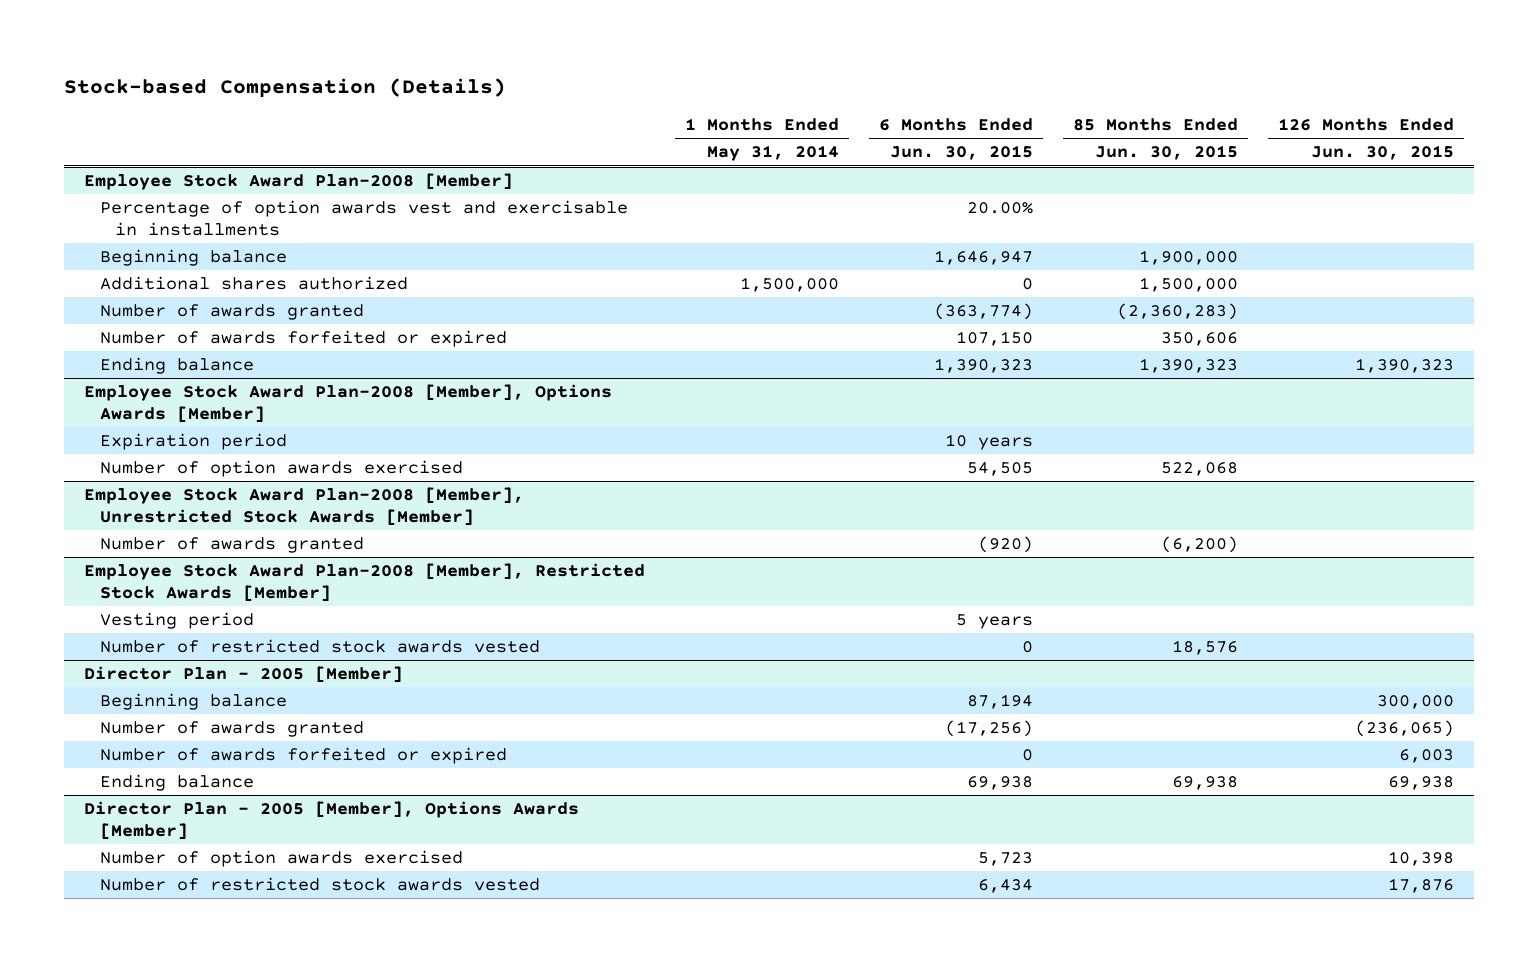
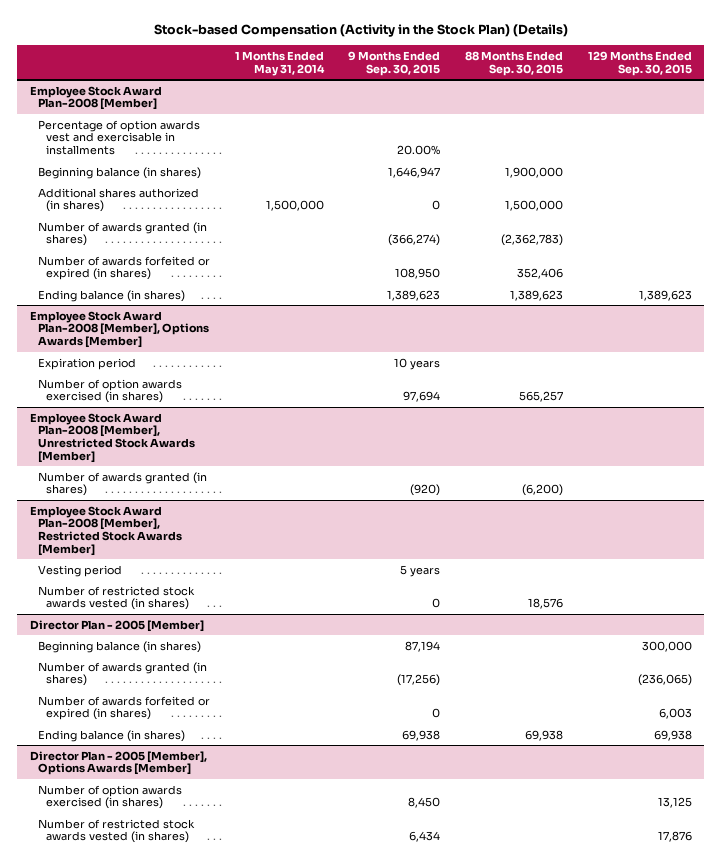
- Stock-based Compensation (Details)
+ Stock-based Compensation (Activity in the Stock Plan) (Details)
- | 1 Months Ended May 31, 2014 | 6 Months Ended Jun. 30, 2015 | 85 Months Ended Jun. 30, 2015 | 126 Months Ended Jun. 30, 2015
+ | 1 Months Ended May 31, 2014 | 9 Months Ended Sep. 30, 2015 | 88 Months Ended Sep. 30, 2015 | 129 Months Ended Sep. 30, 2015
@ Employee Stock Award Plan-2008 [Member]
- Beginning balance | | 1,646,947 | 1,900,000 |
- Additional shares authorized | 1,500,000 | 0 | 1,500,000 |
- Number of awards granted | | (363,774) | (2,360,283) |
- Number of awards forfeited or expired | | 107,150 | 350,606 |
- Ending balance | | 1,390,323 | 1,390,323 | 1,390,323
+ Beginning balance (in shares) | | 1,646,947 | 1,900,000 |
+ Additional shares authorized (in shares) | 1,500,000 | 0 | 1,500,000 |
+ Number of awards granted (in shares) | | (366,274) | (2,362,783) |
+ Number of awards forfeited or expired (in shares) | | 108,950 | 352,406 |
+ Ending balance (in shares) | | 1,389,623 | 1,389,623 | 1,389,623
@ Employee Stock Award Plan-2008 [Member], Options Awards [Member]
- Number of option awards exercised | | 54,505 | 522,068 |
+ Number of option awards exercised (in shares) | | 97,694 | 565,257 |
@ Employee Stock Award Plan-2008 [Member], Unrestricted Stock Awards [Member]
- Number of awards granted | | (920) | (6,200) |
+ Number of awards granted (in shares) | | (920) | (6,200) |
@ Employee Stock Award Plan-2008 [Member], Restricted Stock Awards [Member]
- Number of restricted stock awards vested | | 0 | 18,576 |
+ Number of restricted stock awards vested (in shares) | | 0 | 18,576 |
@ Director Plan - 2005 [Member]
- Beginning balance | | 87,194 | | 300,000
- Number of awards granted | | (17,256) | | (236,065)
- Number of awards forfeited or expired | | 0 | | 6,003
- Ending balance | | 69,938 | 69,938 | 69,938
+ Beginning balance (in shares) | | 87,194 | | 300,000
+ Number of awards granted (in shares) | | (17,256) | | (236,065)
+ Number of awards forfeited or expired (in shares) | | 0 | | 6,003
+ Ending balance (in shares) | | 69,938 | 69,938 | 69,938
@ Director Plan - 2005 [Member], Options Awards [Member]
- Number of option awards exercised | | 5,723 | | 10,398
- Number of restricted stock awards vested | | 6,434 | | 17,876
+ Number of option awards exercised (in shares) | | 8,450 | | 13,125
+ Number of restricted stock awards vested (in shares) | | 6,434 | | 17,876

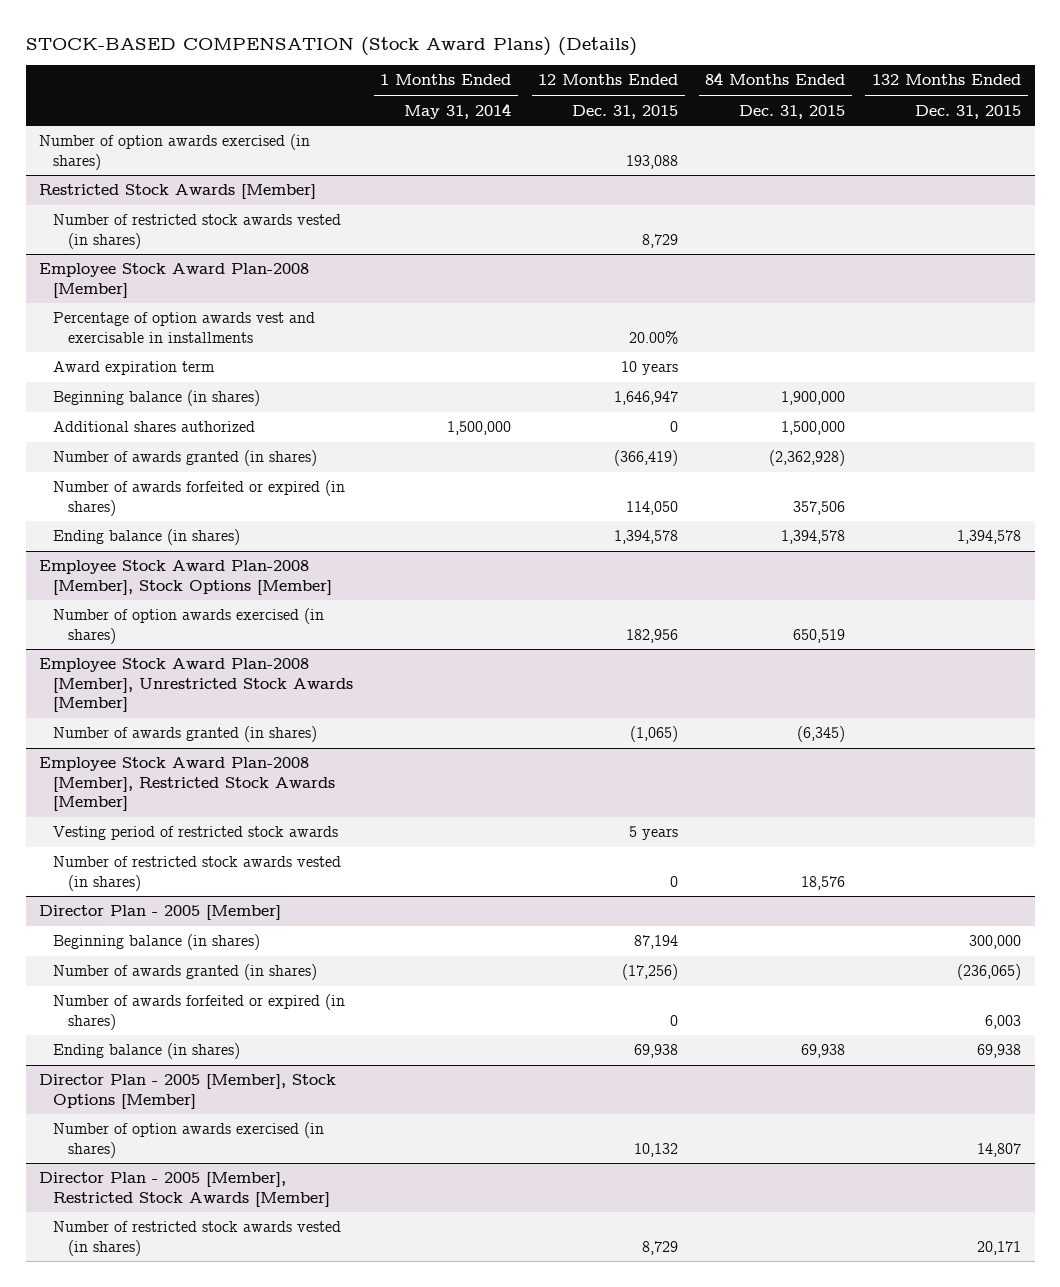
- Stock-based Compensation (Activity in the Stock Plan) (Details)
+ STOCK-BASED COMPENSATION (Stock Award Plans) (Details)
- | 1 Months Ended May 31, 2014 | 9 Months Ended Sep. 30, 2015 | 88 Months Ended Sep. 30, 2015 | 129 Months Ended Sep. 30, 2015
+ | 1 Months Ended May 31, 2014 | 12 Months Ended Dec. 31, 2015 | 84 Months Ended Dec. 31, 2015 | 132 Months Ended Dec. 31, 2015
+ Number of option awards exercised (in shares) | | 193,088 | |
+ Restricted Stock Awards [Member]
+ Number of restricted stock awards vested (in shares) | | 8,729 | |
@ Employee Stock Award Plan-2008 [Member]
+ Award expiration term | | 10 years | |
- Additional shares authorized (in shares) | 1,500,000 | 0 | 1,500,000 |
+ Additional shares authorized | 1,500,000 | 0 | 1,500,000 |
- Employee Stock Award Plan-2008 [Member], Options Awards [Member]
- Expiration period | | 10 years | |
+ Employee Stock Award Plan-2008 [Member], Stock Options [Member]
@ Employee Stock Award Plan-2008 [Member], Restricted Stock Awards [Member]
- Vesting period | | 5 years | |
+ Vesting period of restricted stock awards | | 5 years | |
- Director Plan - 2005 [Member], Options Awards [Member]
+ Director Plan - 2005 [Member], Stock Options [Member]
- Number of restricted stock awards vested (in shares) | | 6,434 | | 17,876
+ Director Plan - 2005 [Member], Restricted Stock Awards [Member]
+ Number of restricted stock awards vested (in shares) | | 8,729 | | 20,171

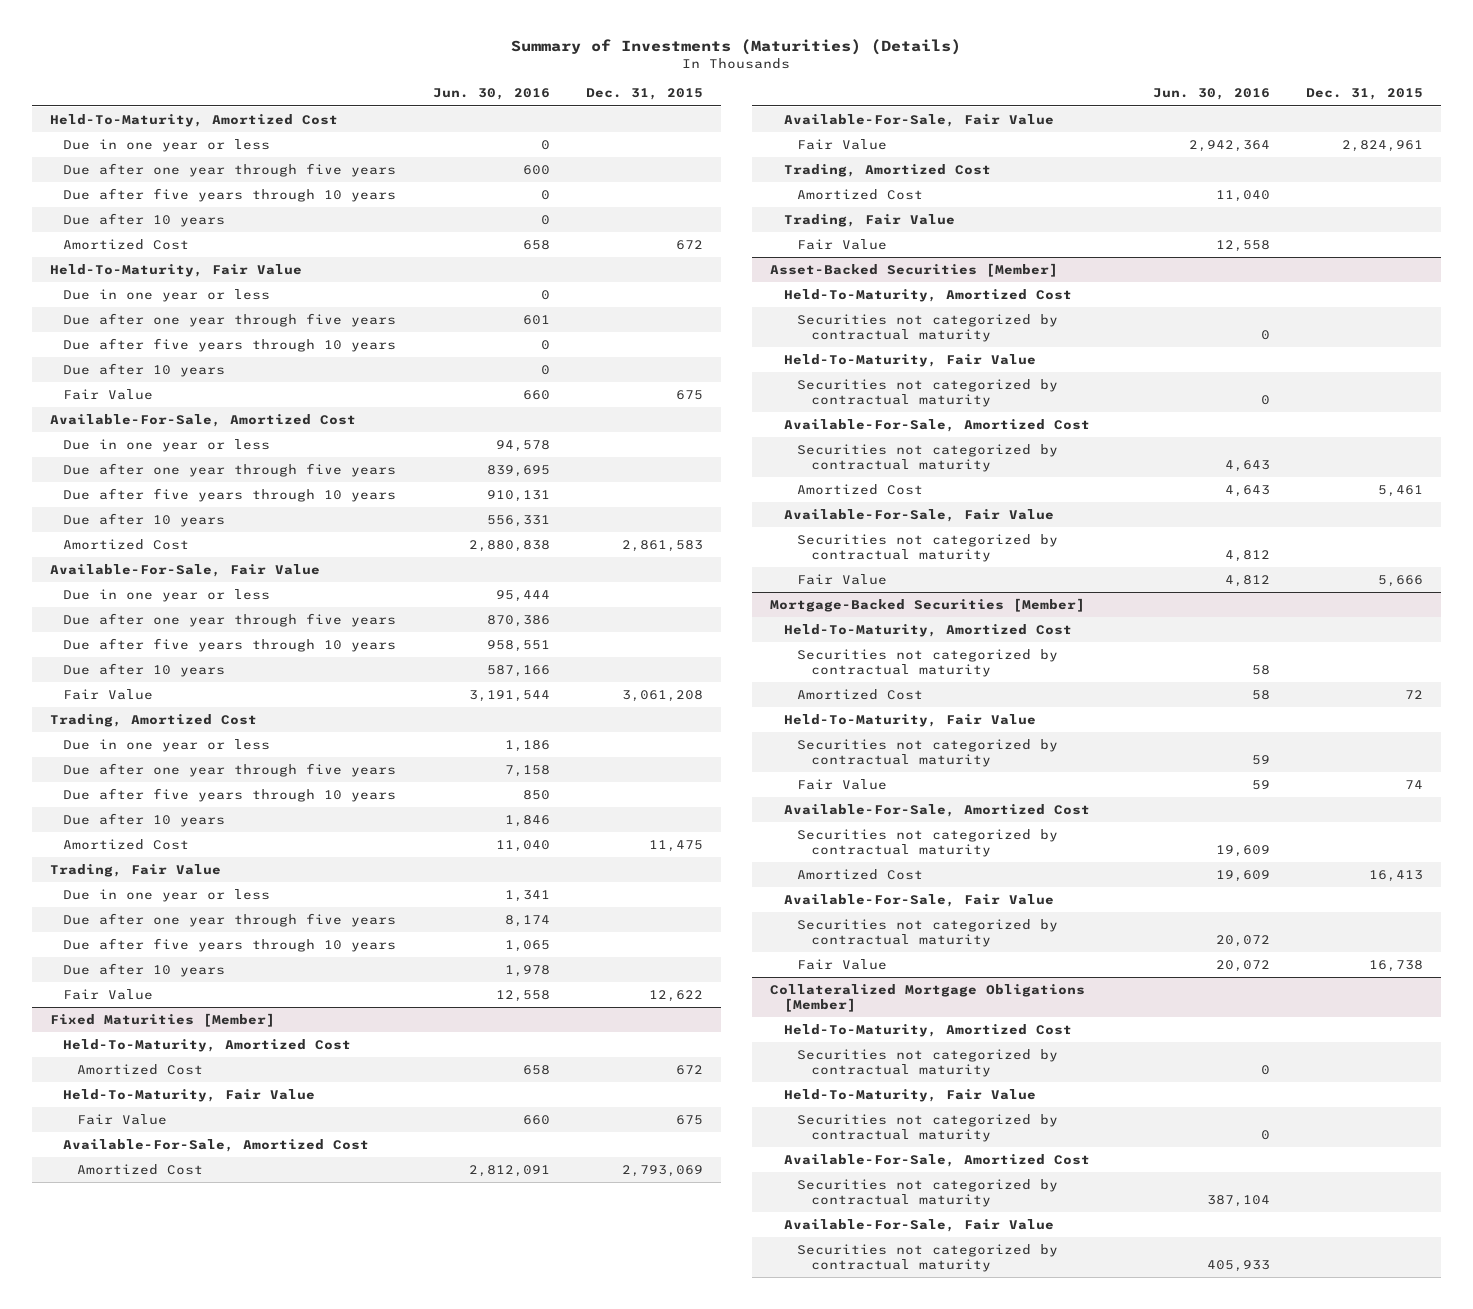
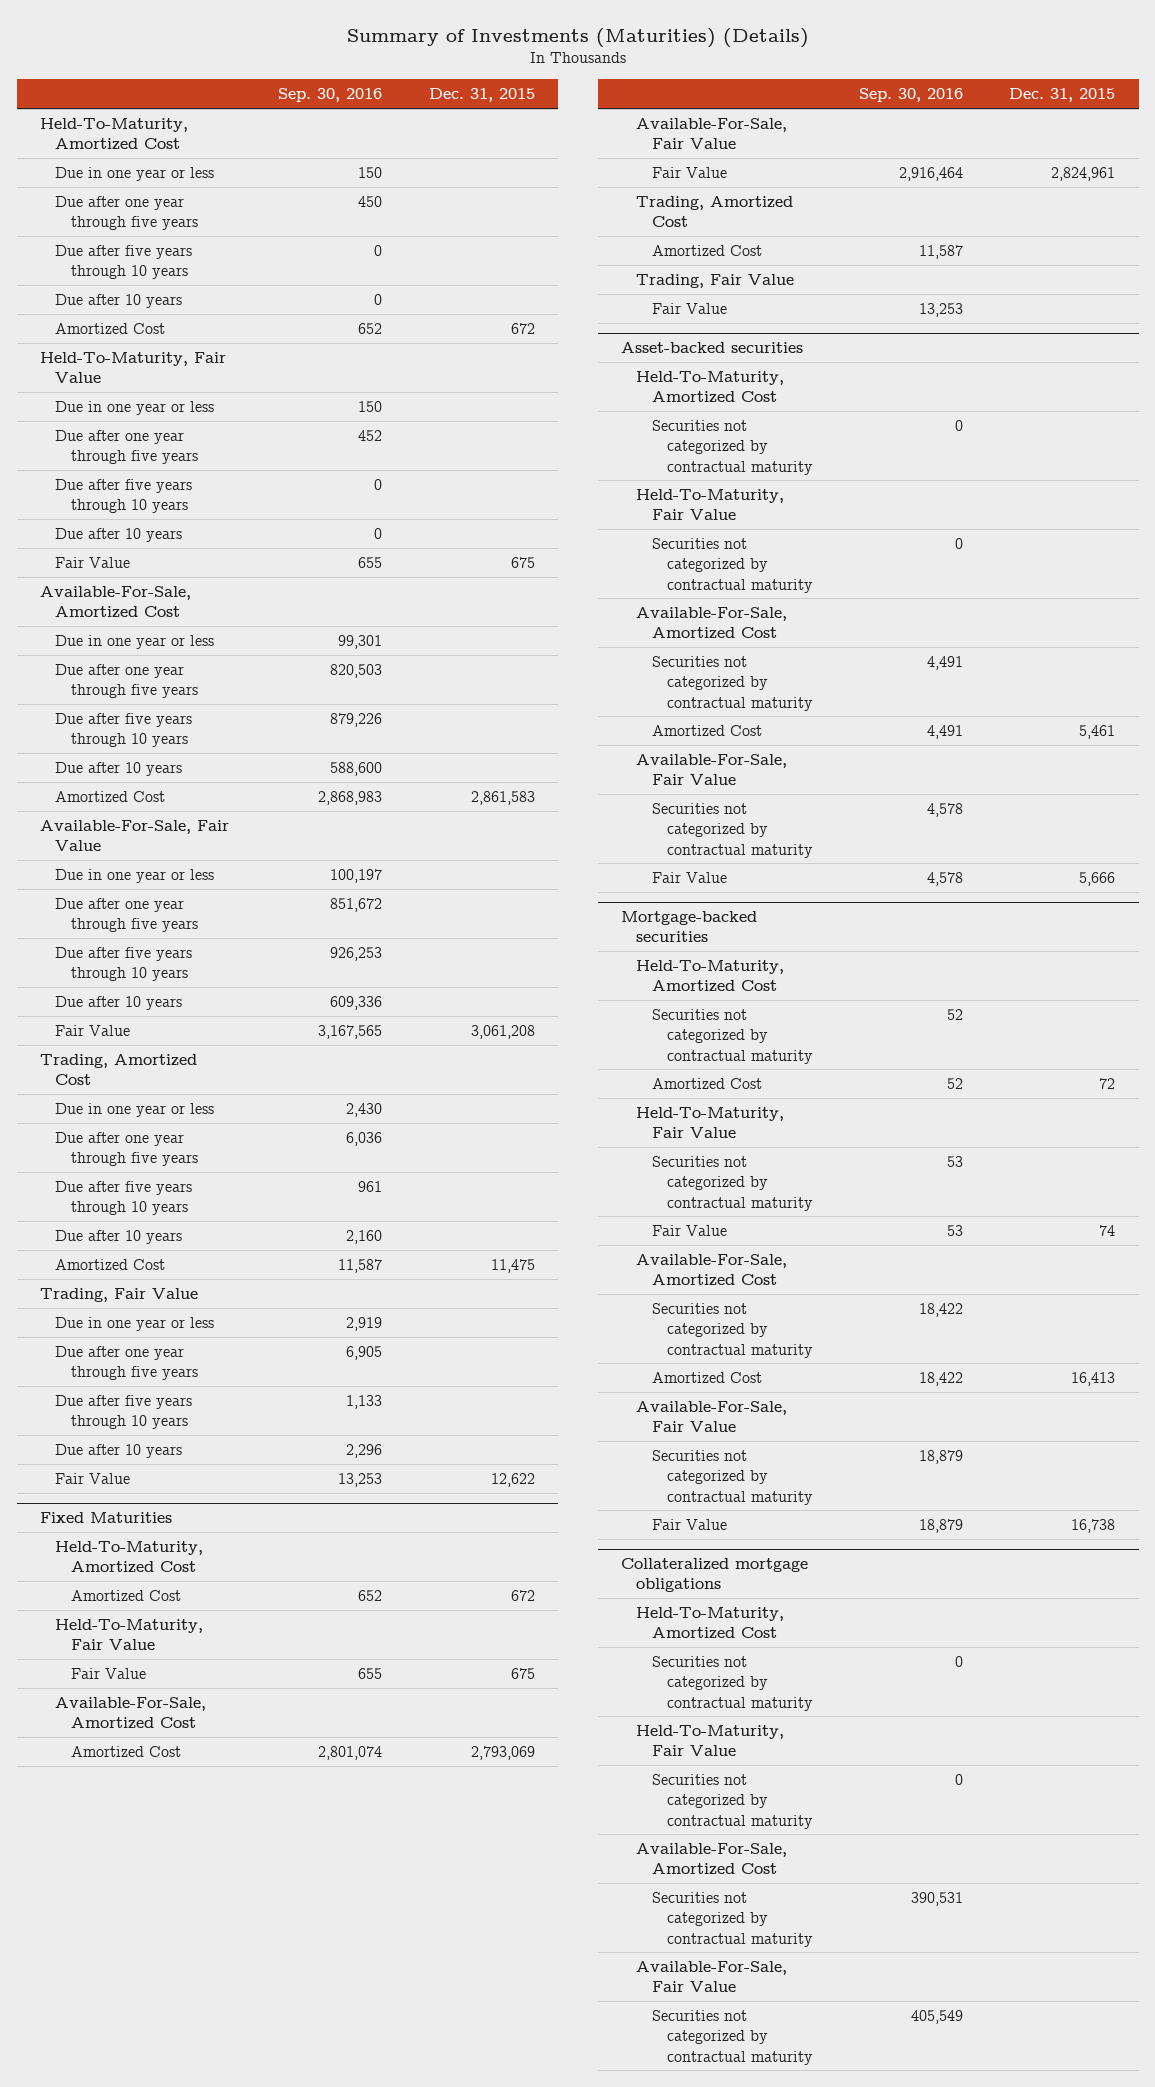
- | Jun. 30, 2016 | Dec. 31, 2015
+ | Sep. 30, 2016 | Dec. 31, 2015
- Fixed Maturities [Member]
+ Fixed Maturities
- Asset-Backed Securities [Member]
+ Asset-backed securities
- Mortgage-Backed Securities [Member]
+ Mortgage-backed securities
- Collateralized Mortgage Obligations [Member]
+ Collateralized mortgage obligations

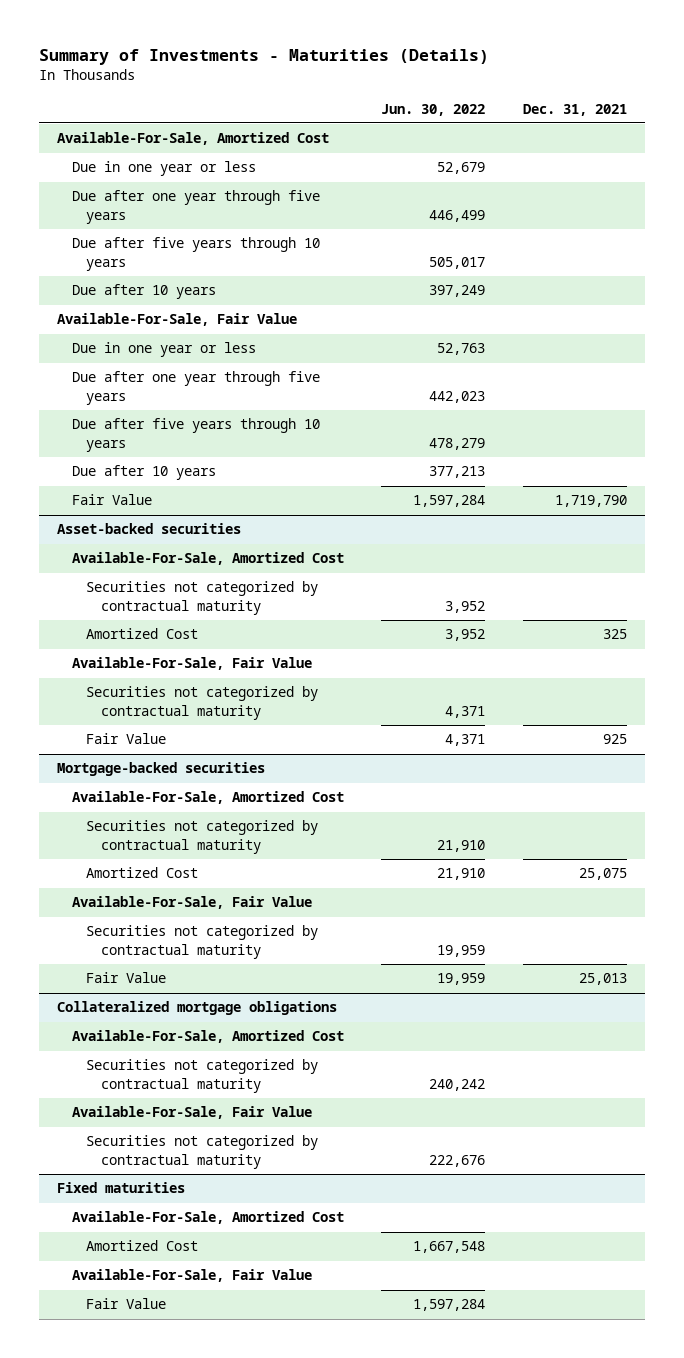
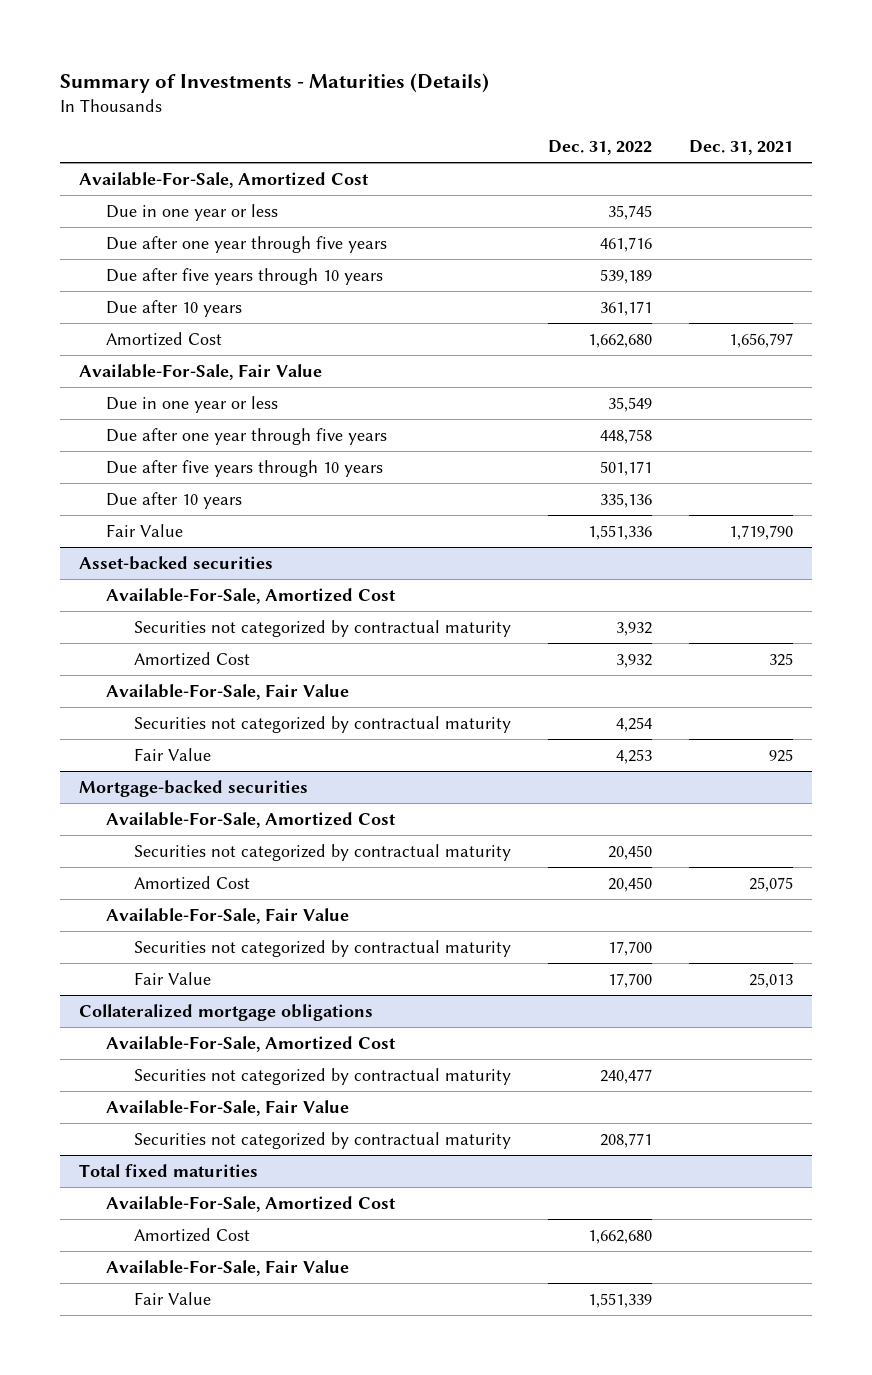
- | Jun. 30, 2022 | Dec. 31, 2021
+ | Dec. 31, 2022 | Dec. 31, 2021
+ Amortized Cost | 1,662,680 | 1,656,797
- Fixed maturities
+ Total fixed maturities

